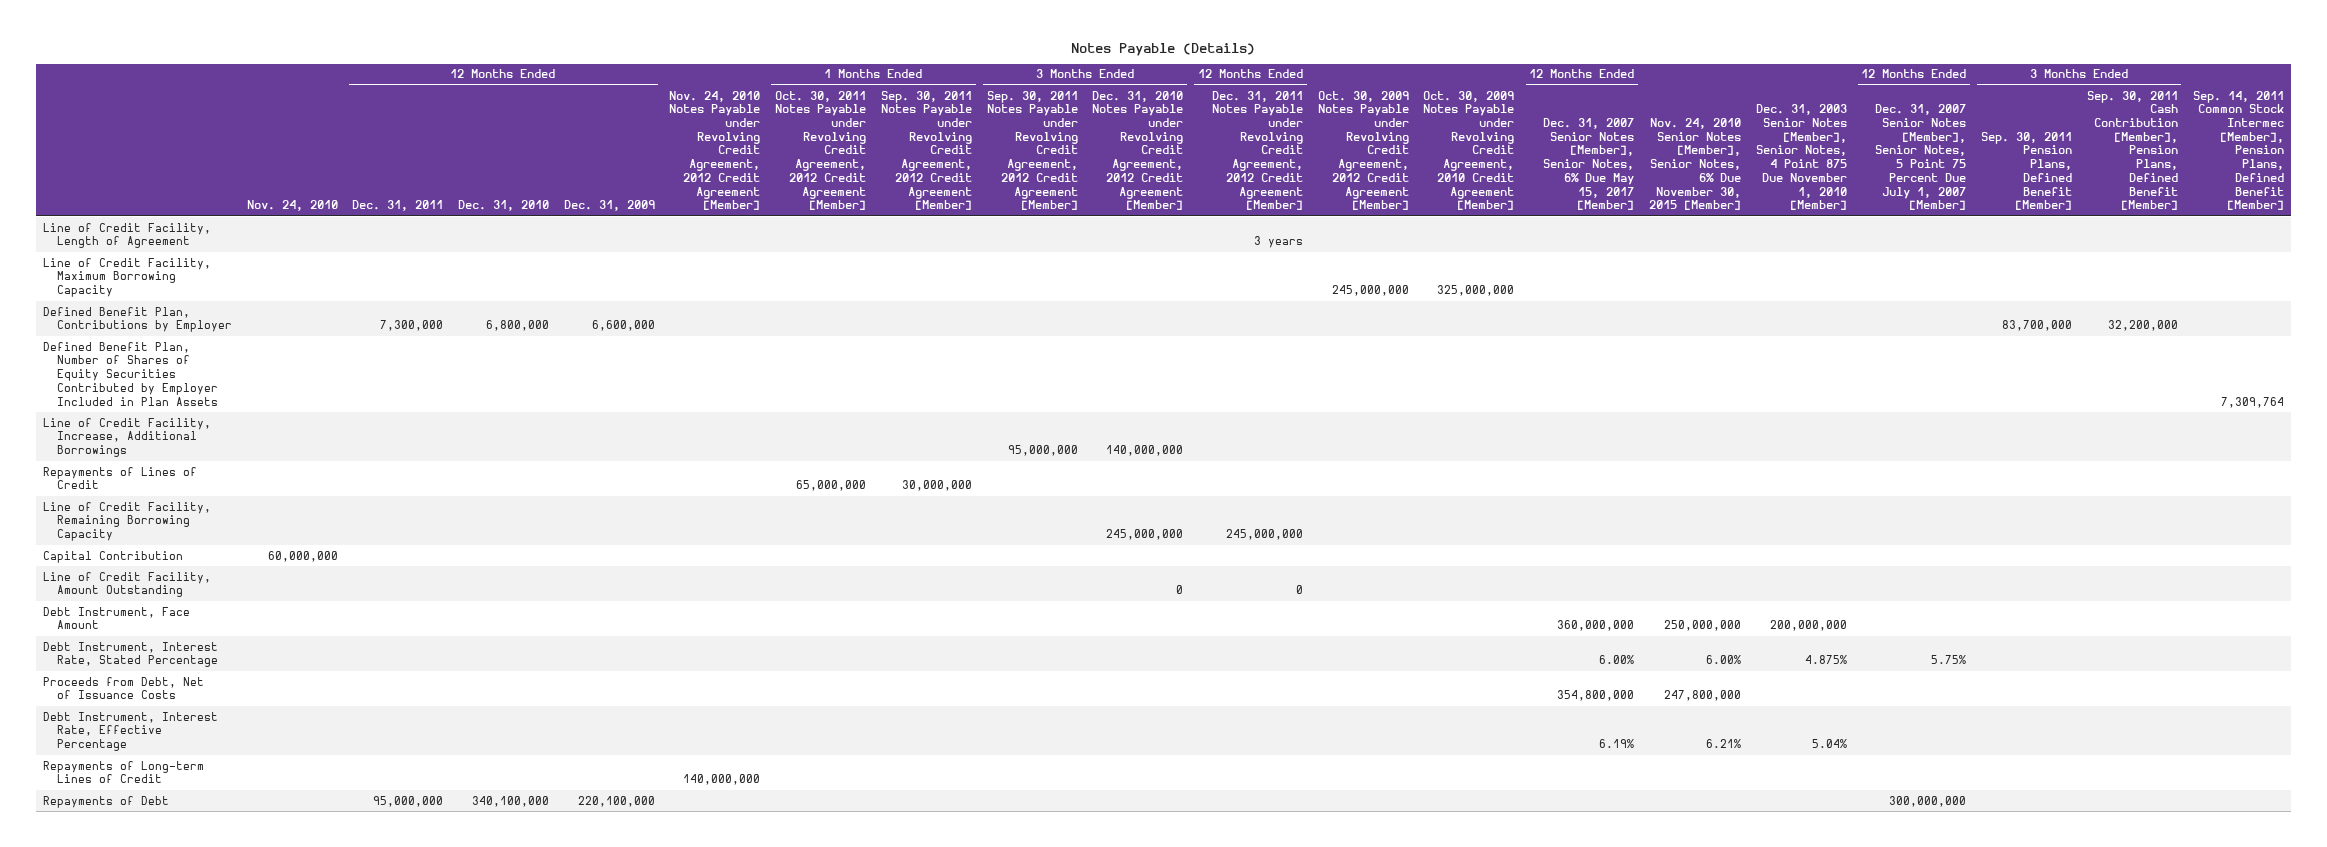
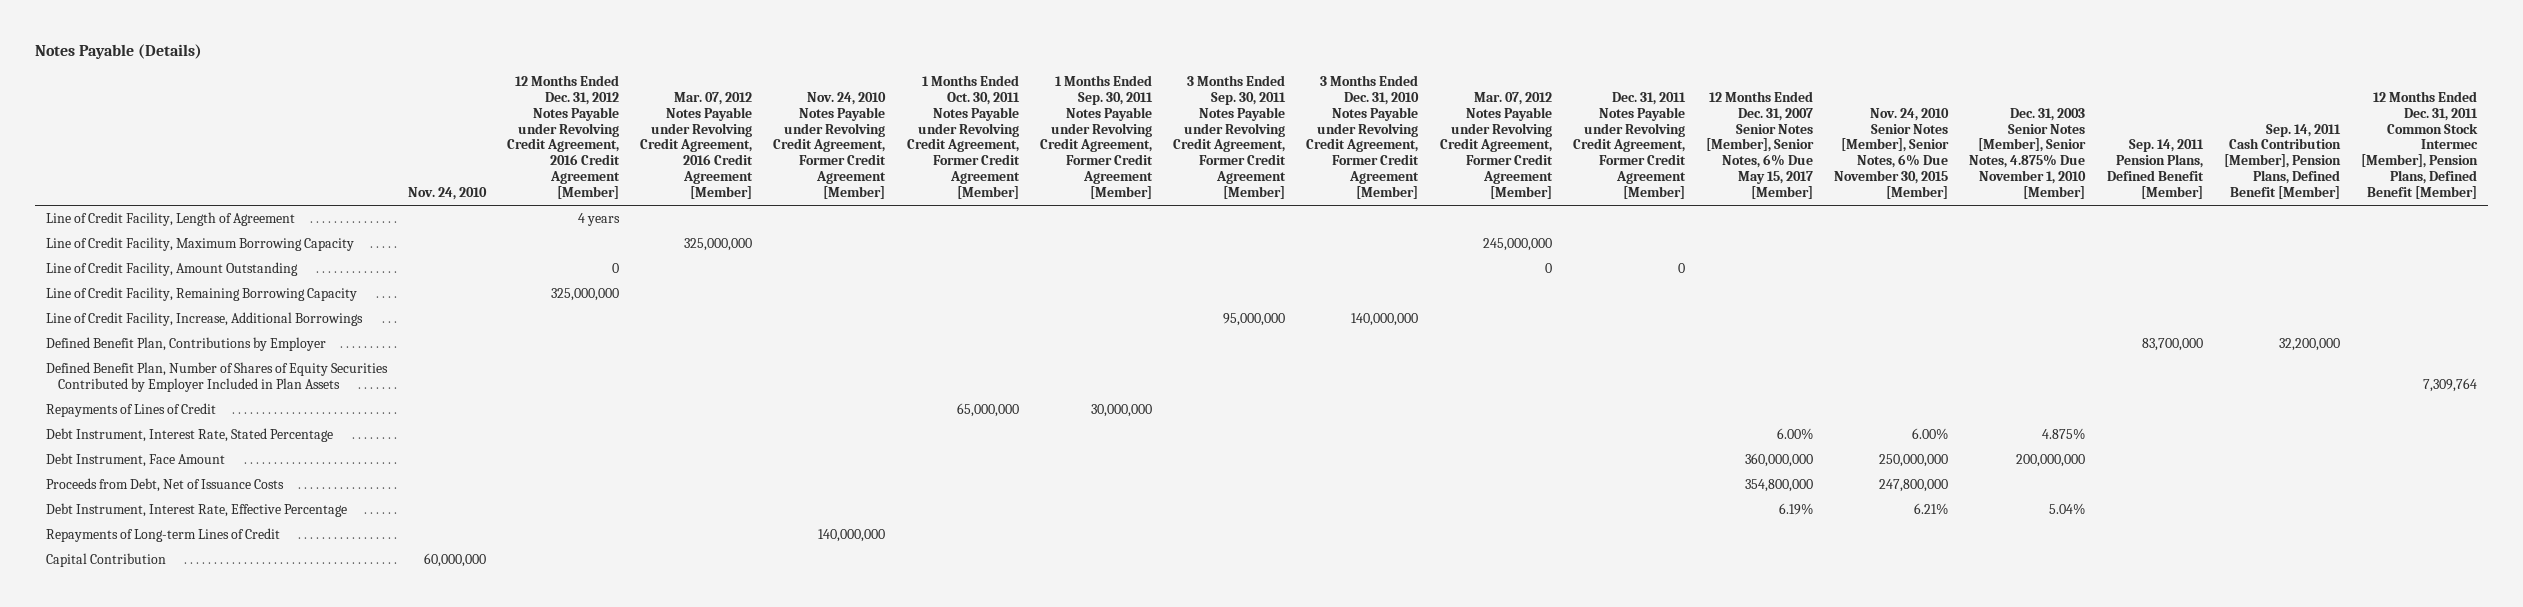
- | Nov. 24, 2010 | 12 Months Ended Dec. 31, 2011 | 12 Months Ended Dec. 31, 2010 | 12 Months Ended Dec. 31, 2009 | Nov. 24, 2010 Notes Payable under Revolving Credit Agreement, 2012 Credit Agreement [Member] | 1 Months Ended Oct. 30, 2011 Notes Payable under Revolving Credit Agreement, 2012 Credit Agreement [Member] | 1 Months Ended Sep. 30, 2011 Notes Payable under Revolving Credit Agreement, 2012 Credit Agreement [Member] | 3 Months Ended Sep. 30, 2011 Notes Payable under Revolving Credit Agreement, 2012 Credit Agreement [Member] | 3 Months Ended Dec. 31, 2010 Notes Payable under Revolving Credit Agreement, 2012 Credit Agreement [Member] | 12 Months Ended Dec. 31, 2011 Notes Payable under Revolving Credit Agreement, 2012 Credit Agreement [Member] | Oct. 30, 2009 Notes Payable under Revolving Credit Agreement, 2012 Credit Agreement [Member] | Oct. 30, 2009 Notes Payable under Revolving Credit Agreement, 2010 Credit Agreement [Member] | 12 Months Ended Dec. 31, 2007 Senior Notes [Member], Senior Notes, 6% Due May 15, 2017 [Member] | Nov. 24, 2010 Senior Notes [Member], Senior Notes, 6% Due November 30, 2015 [Member] | Dec. 31, 2003 Senior Notes [Member], Senior Notes, 4 Point 875 Due November 1, 2010 [Member] | 12 Months Ended Dec. 31, 2007 Senior Notes [Member], Senior Notes, 5 Point 75 Percent Due July 1, 2007 [Member] | 3 Months Ended Sep. 30, 2011 Pension Plans, Defined Benefit [Member] | 3 Months Ended Sep. 30, 2011 Cash Contribution [Member], Pension Plans, Defined Benefit [Member] | Sep. 14, 2011 Common Stock Intermec [Member], Pension Plans, Defined Benefit [Member]
+ | Nov. 24, 2010 | 12 Months Ended Dec. 31, 2012 Notes Payable under Revolving Credit Agreement, 2016 Credit Agreement [Member] | Mar. 07, 2012 Notes Payable under Revolving Credit Agreement, 2016 Credit Agreement [Member] | Nov. 24, 2010 Notes Payable under Revolving Credit Agreement, Former Credit Agreement [Member] | 1 Months Ended Oct. 30, 2011 Notes Payable under Revolving Credit Agreement, Former Credit Agreement [Member] | 1 Months Ended Sep. 30, 2011 Notes Payable under Revolving Credit Agreement, Former Credit Agreement [Member] | 3 Months Ended Sep. 30, 2011 Notes Payable under Revolving Credit Agreement, Former Credit Agreement [Member] | 3 Months Ended Dec. 31, 2010 Notes Payable under Revolving Credit Agreement, Former Credit Agreement [Member] | Mar. 07, 2012 Notes Payable under Revolving Credit Agreement, Former Credit Agreement [Member] | Dec. 31, 2011 Notes Payable under Revolving Credit Agreement, Former Credit Agreement [Member] | 12 Months Ended Dec. 31, 2007 Senior Notes [Member], Senior Notes, 6% Due May 15, 2017 [Member] | Nov. 24, 2010 Senior Notes [Member], Senior Notes, 6% Due November 30, 2015 [Member] | Dec. 31, 2003 Senior Notes [Member], Senior Notes, 4.875% Due November 1, 2010 [Member] | Sep. 14, 2011 Pension Plans, Defined Benefit [Member] | Sep. 14, 2011 Cash Contribution [Member], Pension Plans, Defined Benefit [Member] | 12 Months Ended Dec. 31, 2011 Common Stock Intermec [Member], Pension Plans, Defined Benefit [Member]
moved up: Line of Credit Facility, Amount Outstanding | | 0 | | | | | | | 0 | 0 | | | | | |
moved up: Line of Credit Facility, Remaining Borrowing Capacity | | 325,000,000 | | | | | | | | | | | | | |
moved up: Line of Credit Facility, Increase, Additional Borrowings | | | | | | | 95,000,000 | 140,000,000 | | | | | | | |
moved down: Debt Instrument, Face Amount | | | | | | | | | | | 360,000,000 | 250,000,000 | 200,000,000 | | |
- Repayments of Debt | | 95,000,000 | 340,100,000 | 220,100,000 | | | | | | | | | | | | 300,000,000 | | |
moved down: Capital Contribution | 60,000,000 | | | | | | | | | | | | | | |

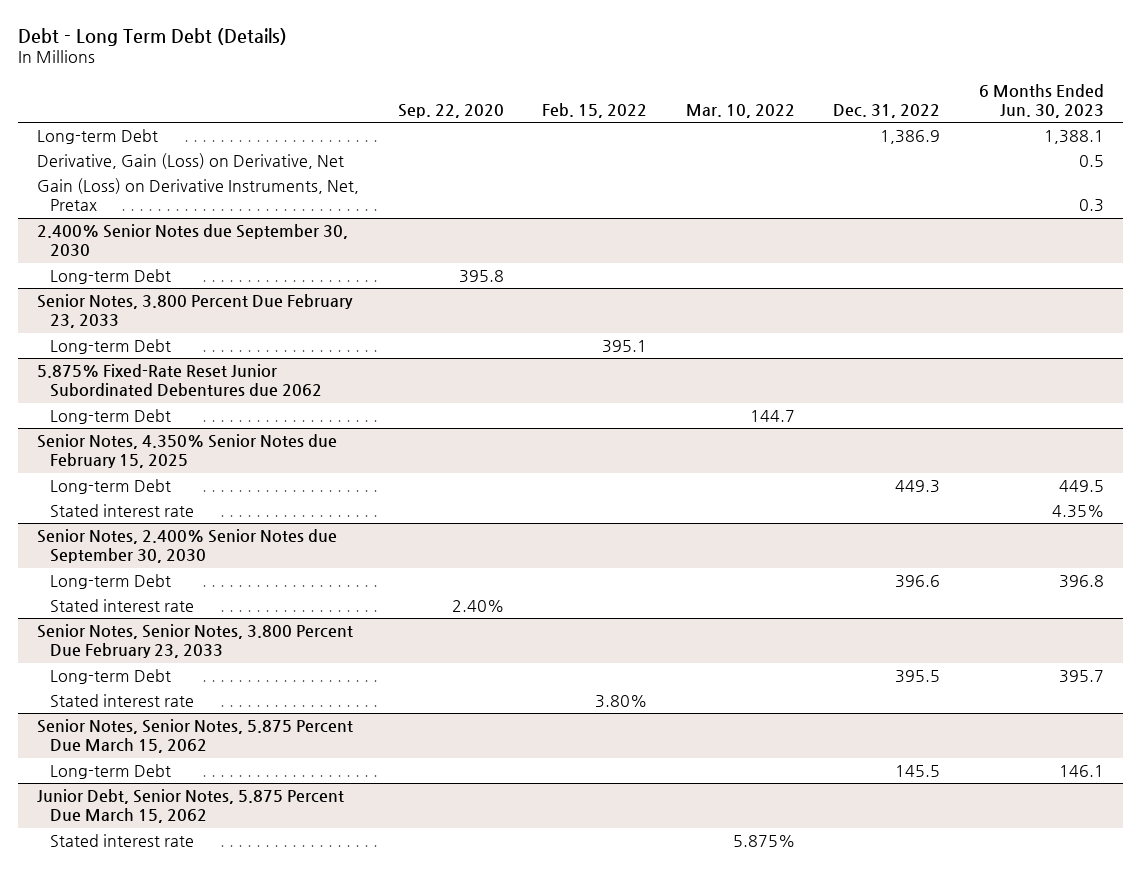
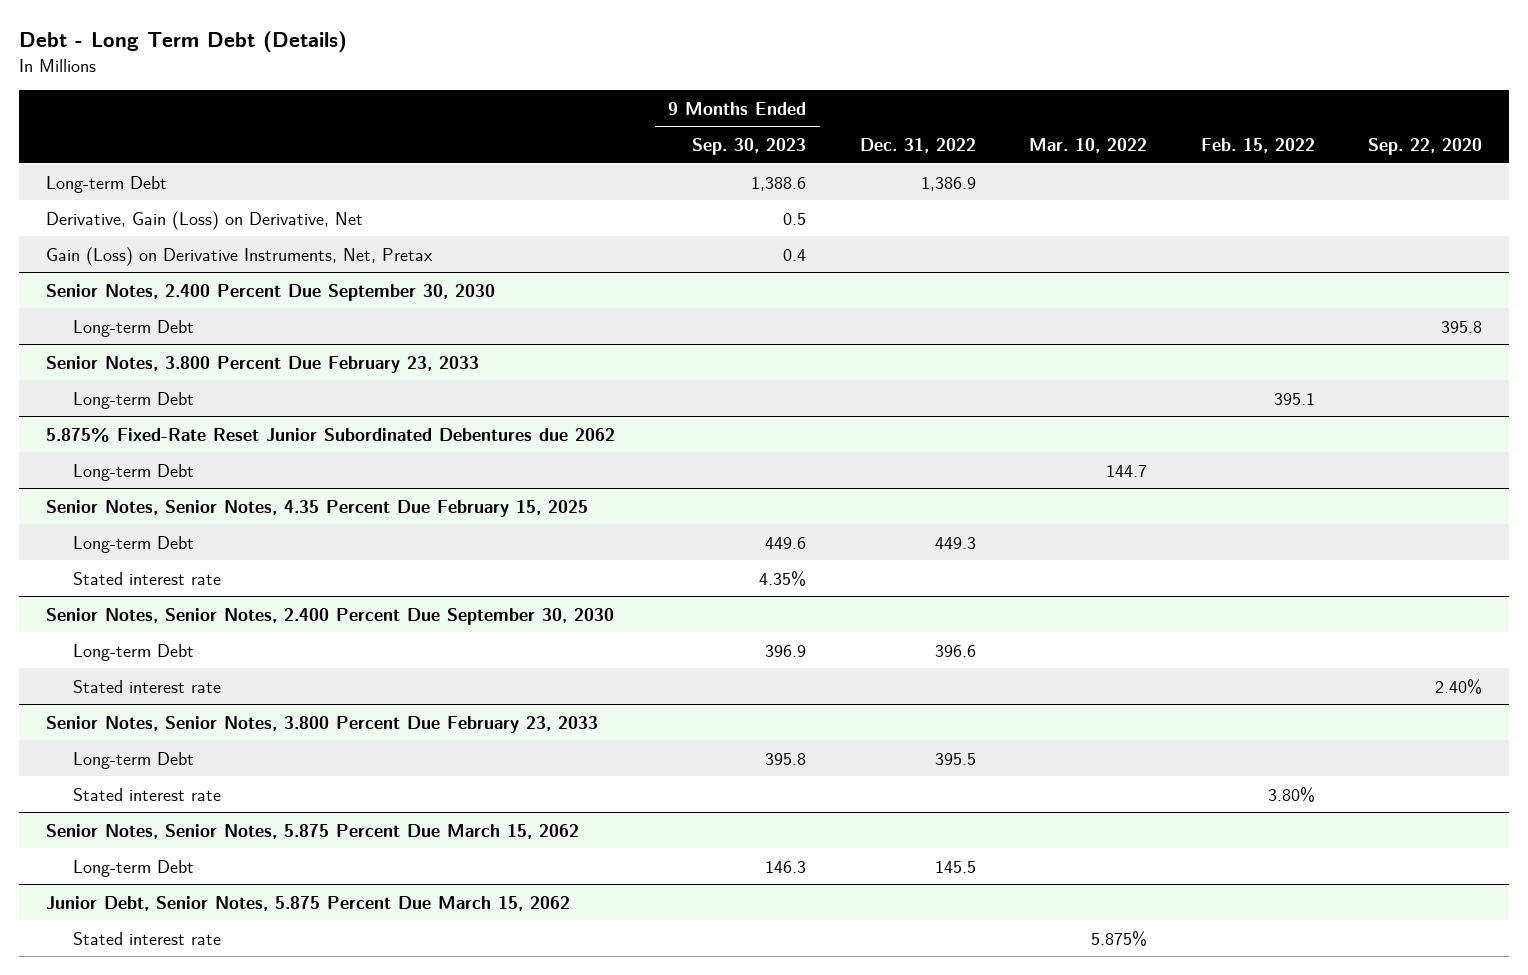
- | Sep. 22, 2020 | Feb. 15, 2022 | Mar. 10, 2022 | Dec. 31, 2022 | 6 Months Ended Jun. 30, 2023
+ | 9 Months Ended Sep. 30, 2023 | Dec. 31, 2022 | Mar. 10, 2022 | Feb. 15, 2022 | Sep. 22, 2020
- 2.400% Senior Notes due September 30, 2030
+ Senior Notes, 2.400 Percent Due September 30, 2030
- Senior Notes, 4.350% Senior Notes due February 15, 2025
+ Senior Notes, Senior Notes, 4.35 Percent Due February 15, 2025
- Senior Notes, 2.400% Senior Notes due September 30, 2030
+ Senior Notes, Senior Notes, 2.400 Percent Due September 30, 2030

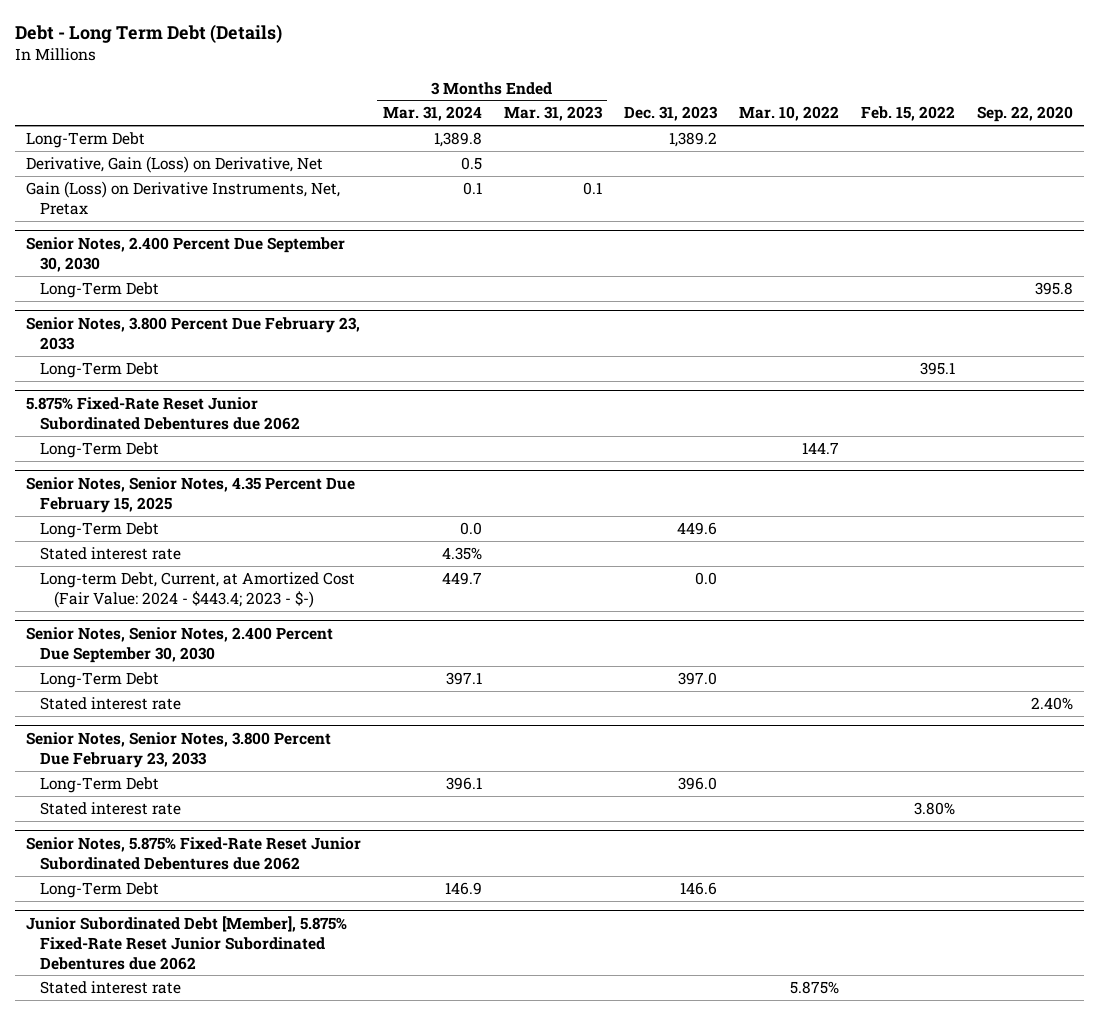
- | 9 Months Ended Sep. 30, 2023 | Dec. 31, 2022 | Mar. 10, 2022 | Feb. 15, 2022 | Sep. 22, 2020
+ | 3 Months Ended Mar. 31, 2024 | 3 Months Ended Mar. 31, 2023 | Dec. 31, 2023 | Mar. 10, 2022 | Feb. 15, 2022 | Sep. 22, 2020
- Long-term Debt | 1,388.6 | 1,386.9 | | |
+ Long-Term Debt | 1,389.8 | | 1,389.2 | | |
@ Senior Notes, 2.400 Percent Due September 30, 2030
- Long-term Debt | | | | | 395.8
+ Long-Term Debt | | | | | | 395.8
@ Senior Notes, 3.800 Percent Due February 23, 2033
- Long-term Debt | | | | 395.1 |
+ Long-Term Debt | | | | | 395.1 |
@ 5.875% Fixed-Rate Reset Junior Subordinated Debentures due 2062
- Long-term Debt | | | 144.7 | |
+ Long-Term Debt | | | | 144.7 | |
@ Senior Notes, Senior Notes, 4.35 Percent Due February 15, 2025
- Long-term Debt | 449.6 | 449.3 | | |
+ Long-Term Debt | 0.0 | | 449.6 | | |
+ Long-term Debt, Current, at Amortized Cost (Fair Value: 2024 - $443.4; 2023 - $-) | 449.7 | | 0.0 | | |
@ Senior Notes, Senior Notes, 2.400 Percent Due September 30, 2030
- Long-term Debt | 396.9 | 396.6 | | |
+ Long-Term Debt | 397.1 | | 397.0 | | |
@ Senior Notes, Senior Notes, 3.800 Percent Due February 23, 2033
- Long-term Debt | 395.8 | 395.5 | | |
+ Long-Term Debt | 396.1 | | 396.0 | | |
- Senior Notes, Senior Notes, 5.875 Percent Due March 15, 2062
- Long-term Debt | 146.3 | 145.5 | | |
- Junior Debt, Senior Notes, 5.875 Percent Due March 15, 2062
+ Senior Notes, 5.875% Fixed-Rate Reset Junior Subordinated Debentures due 2062
+ Long-Term Debt | 146.9 | | 146.6 | | |
+ Junior Subordinated Debt [Member], 5.875% Fixed-Rate Reset Junior Subordinated Debentures due 2062

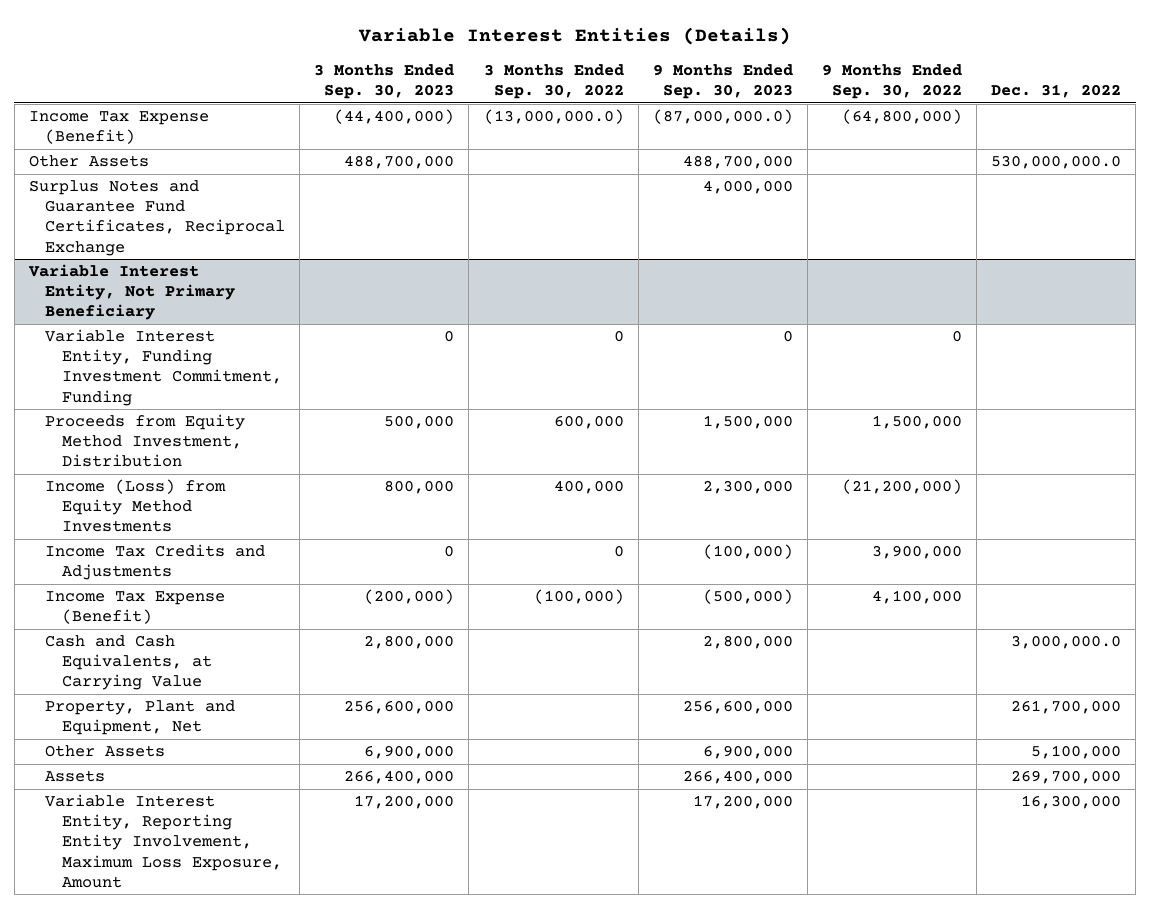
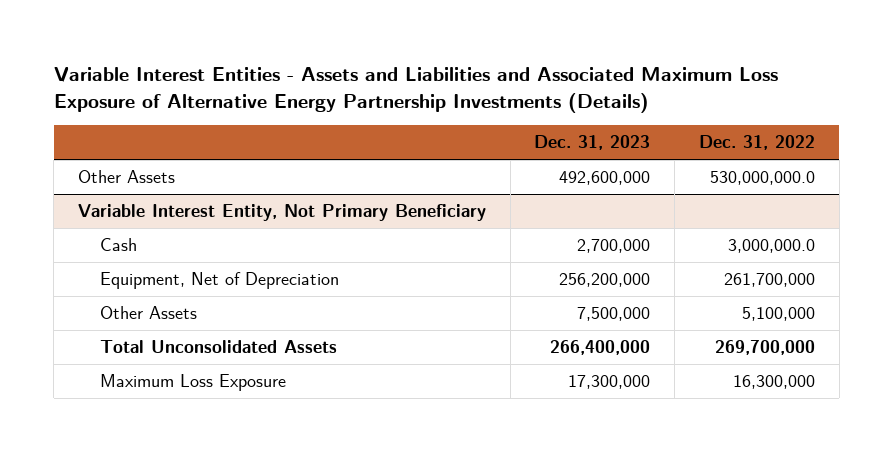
- Variable Interest Entities (Details)
+ Variable Interest Entities - Assets and Liabilities and Associated Maximum Loss Exposure of Alternative Energy Partnership Investments (Details)
- | 3 Months Ended Sep. 30, 2023 | 3 Months Ended Sep. 30, 2022 | 9 Months Ended Sep. 30, 2023 | 9 Months Ended Sep. 30, 2022 | Dec. 31, 2022
+ | Dec. 31, 2023 | Dec. 31, 2022
- Income Tax Expense (Benefit) | (44,400,000) | (13,000,000.0) | (87,000,000.0) | (64,800,000) |
- Surplus Notes and Guarantee Fund Certificates, Reciprocal Exchange | | | 4,000,000 | |
@ Variable Interest Entity, Not Primary Beneficiary
- Variable Interest Entity, Funding Investment Commitment, Funding | 0 | 0 | 0 | 0 |
- Proceeds from Equity Method Investment, Distribution | 500,000 | 600,000 | 1,500,000 | 1,500,000 |
- Income (Loss) from Equity Method Investments | 800,000 | 400,000 | 2,300,000 | (21,200,000) |
- Income Tax Credits and Adjustments | 0 | 0 | (100,000) | 3,900,000 |
- Income Tax Expense (Benefit) | (200,000) | (100,000) | (500,000) | 4,100,000 |
- Cash and Cash Equivalents, at Carrying Value | 2,800,000 | | 2,800,000 | | 3,000,000.0
- Property, Plant and Equipment, Net | 256,600,000 | | 256,600,000 | | 261,700,000
+ Cash | 2,700,000 | 3,000,000.0
+ Equipment, Net of Depreciation | 256,200,000 | 261,700,000
- Assets | 266,400,000 | | 266,400,000 | | 269,700,000
- Variable Interest Entity, Reporting Entity Involvement, Maximum Loss Exposure, Amount | 17,200,000 | | 17,200,000 | | 16,300,000
+ Total Unconsolidated Assets | 266,400,000 | 269,700,000
+ Maximum Loss Exposure | 17,300,000 | 16,300,000

